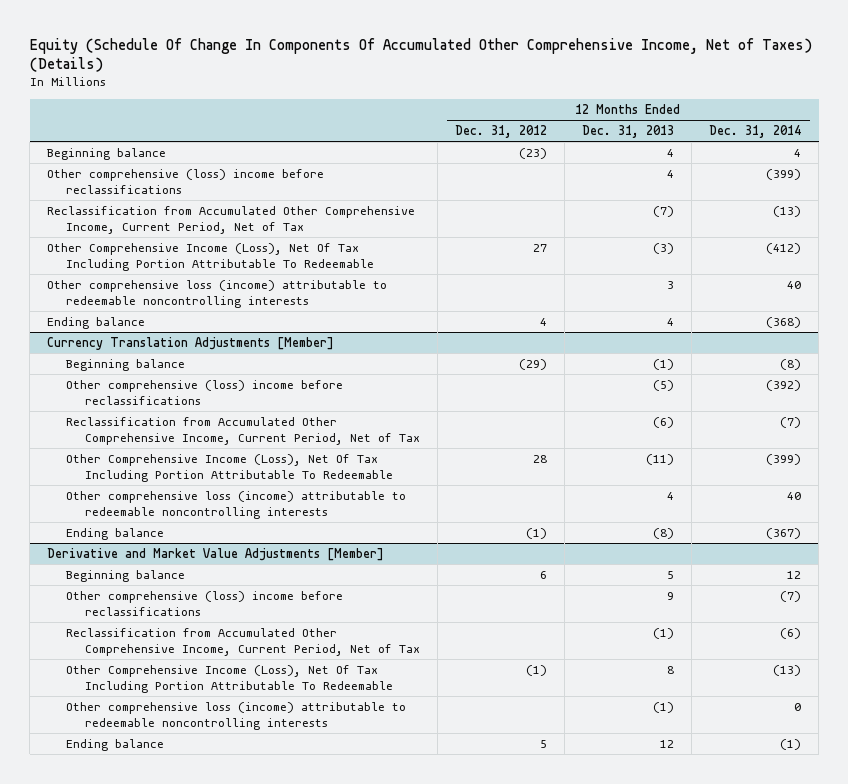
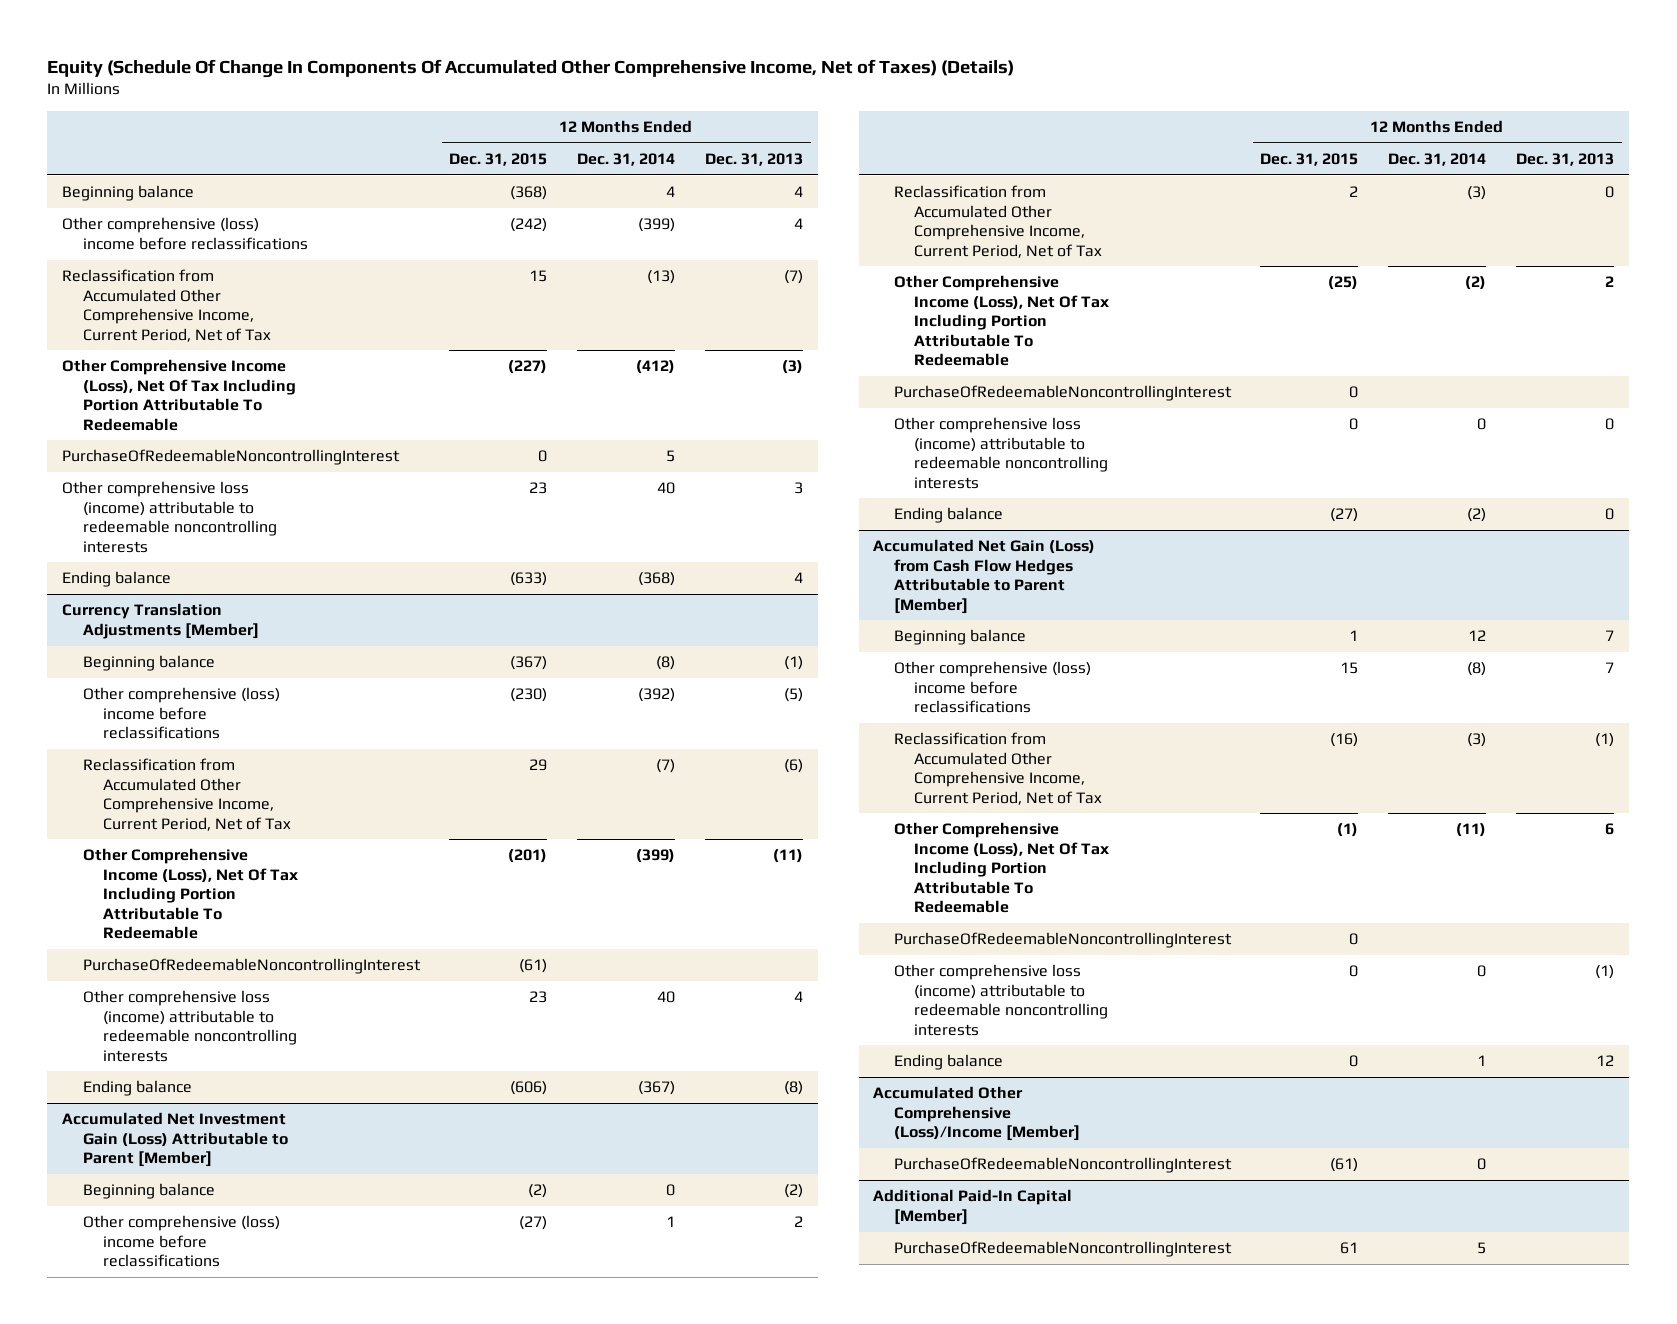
- | 12 Months Ended Dec. 31, 2012 | 12 Months Ended Dec. 31, 2013 | 12 Months Ended Dec. 31, 2014
+ | 12 Months Ended Dec. 31, 2015 | 12 Months Ended Dec. 31, 2014 | 12 Months Ended Dec. 31, 2013
+ PurchaseOfRedeemableNoncontrollingInterest | 0 | 5 |
@ Currency Translation Adjustments [Member]
+ PurchaseOfRedeemableNoncontrollingInterest | (61) | |
- Derivative and Market Value Adjustments [Member]
- Beginning balance | 6 | 5 | 12
- Other comprehensive (loss) income before reclassifications | | 9 | (7)
- Reclassification from Accumulated Other Comprehensive Income, Current Period, Net of Tax | | (1) | (6)
- Other Comprehensive Income (Loss), Net Of Tax Including Portion Attributable To Redeemable | (1) | 8 | (13)
+ Accumulated Net Investment Gain (Loss) Attributable to Parent [Member]
+ Beginning balance | (2) | 0 | (2)
+ Other comprehensive (loss) income before reclassifications | (27) | 1 | 2
+ Reclassification from Accumulated Other Comprehensive Income, Current Period, Net of Tax | 2 | (3) | 0
+ Other Comprehensive Income (Loss), Net Of Tax Including Portion Attributable To Redeemable | (25) | (2) | 2
+ PurchaseOfRedeemableNoncontrollingInterest | 0 | |
+ Other comprehensive loss (income) attributable to redeemable noncontrolling interests | 0 | 0 | 0
+ Ending balance | (27) | (2) | 0
+ Accumulated Net Gain (Loss) from Cash Flow Hedges Attributable to Parent [Member]
+ Beginning balance | 1 | 12 | 7
+ Other comprehensive (loss) income before reclassifications | 15 | (8) | 7
+ Reclassification from Accumulated Other Comprehensive Income, Current Period, Net of Tax | (16) | (3) | (1)
+ Other Comprehensive Income (Loss), Net Of Tax Including Portion Attributable To Redeemable | (1) | (11) | 6
+ PurchaseOfRedeemableNoncontrollingInterest | 0 | |
- Ending balance | 5 | 12 | (1)
+ Ending balance | 0 | 1 | 12
+ Accumulated Other Comprehensive (Loss)/Income [Member]
+ PurchaseOfRedeemableNoncontrollingInterest | (61) | 0 |
+ Additional Paid-In Capital [Member]
+ PurchaseOfRedeemableNoncontrollingInterest | 61 | 5 |

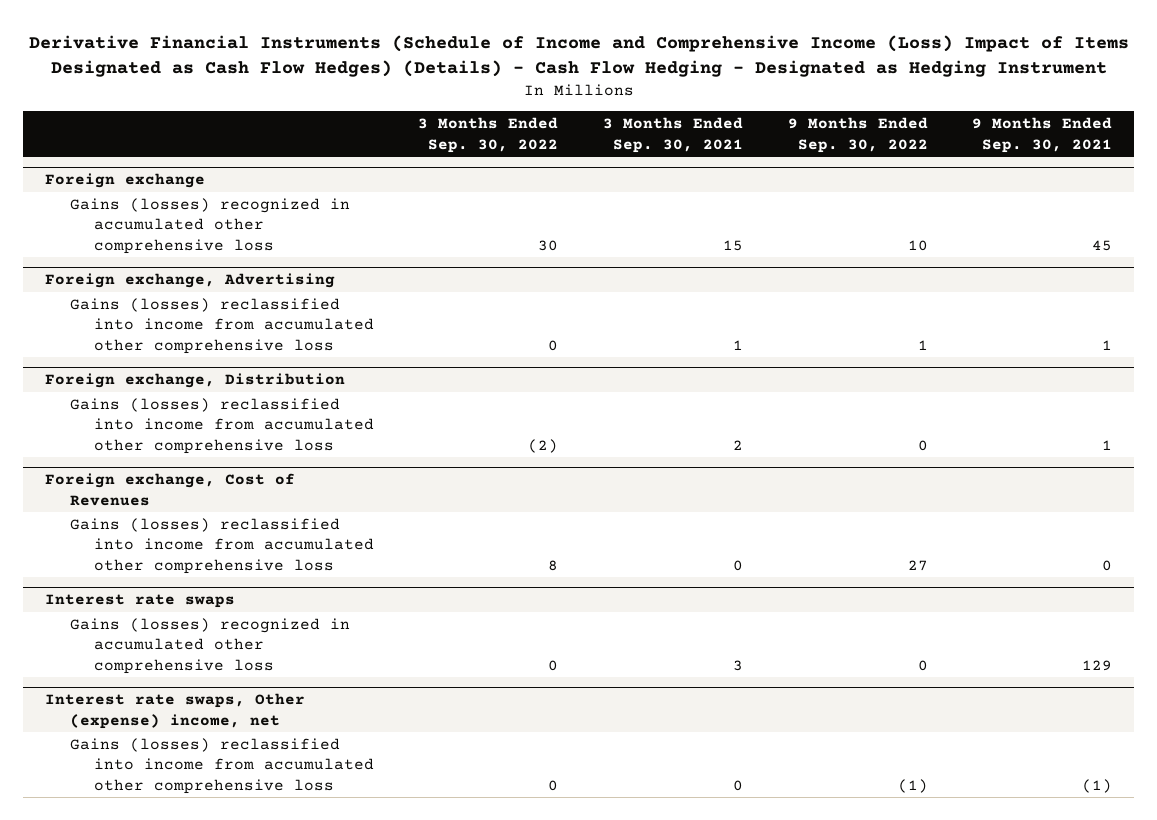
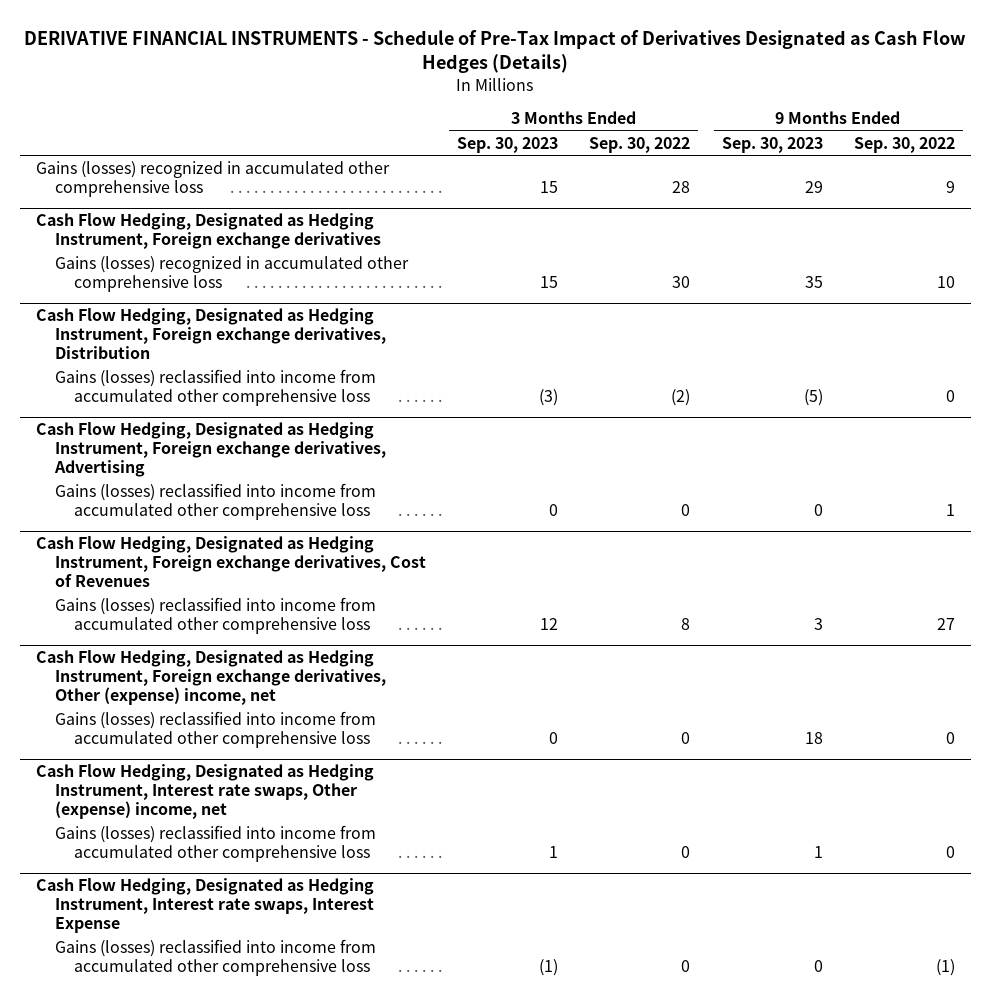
- Derivative Financial Instruments (Schedule of Income and Comprehensive Income (Loss) Impact of Items Designated as Cash Flow Hedges) (Details) - Cash Flow Hedging - Designated as Hedging Instrument
+ DERIVATIVE FINANCIAL INSTRUMENTS - Schedule of Pre-Tax Impact of Derivatives Designated as Cash Flow Hedges (Details)
- | 3 Months Ended Sep. 30, 2022 | 3 Months Ended Sep. 30, 2021 | 9 Months Ended Sep. 30, 2022 | 9 Months Ended Sep. 30, 2021
+ | 3 Months Ended Sep. 30, 2023 | 3 Months Ended Sep. 30, 2022 | 9 Months Ended Sep. 30, 2023 | 9 Months Ended Sep. 30, 2022
- Foreign exchange
+ Gains (losses) recognized in accumulated other comprehensive loss | 15 | 28 | 29 | 9
+ Cash Flow Hedging, Designated as Hedging Instrument, Foreign exchange derivatives
- Foreign exchange, Advertising
- Gains (losses) reclassified into income from accumulated other comprehensive loss | 0 | 1 | 1 | 1
- Foreign exchange, Distribution
+ Cash Flow Hedging, Designated as Hedging Instrument, Foreign exchange derivatives, Distribution
- Foreign exchange, Cost of Revenues
+ Cash Flow Hedging, Designated as Hedging Instrument, Foreign exchange derivatives, Advertising
+ Gains (losses) reclassified into income from accumulated other comprehensive loss | 0 | 0 | 0 | 1
+ Cash Flow Hedging, Designated as Hedging Instrument, Foreign exchange derivatives, Cost of Revenues
- Interest rate swaps
- Gains (losses) recognized in accumulated other comprehensive loss | 0 | 3 | 0 | 129
- Interest rate swaps, Other (expense) income, net
+ Cash Flow Hedging, Designated as Hedging Instrument, Foreign exchange derivatives, Other (expense) income, net
+ Gains (losses) reclassified into income from accumulated other comprehensive loss | 0 | 0 | 18 | 0
+ Cash Flow Hedging, Designated as Hedging Instrument, Interest rate swaps, Other (expense) income, net
+ Gains (losses) reclassified into income from accumulated other comprehensive loss | 1 | 0 | 1 | 0
+ Cash Flow Hedging, Designated as Hedging Instrument, Interest rate swaps, Interest Expense

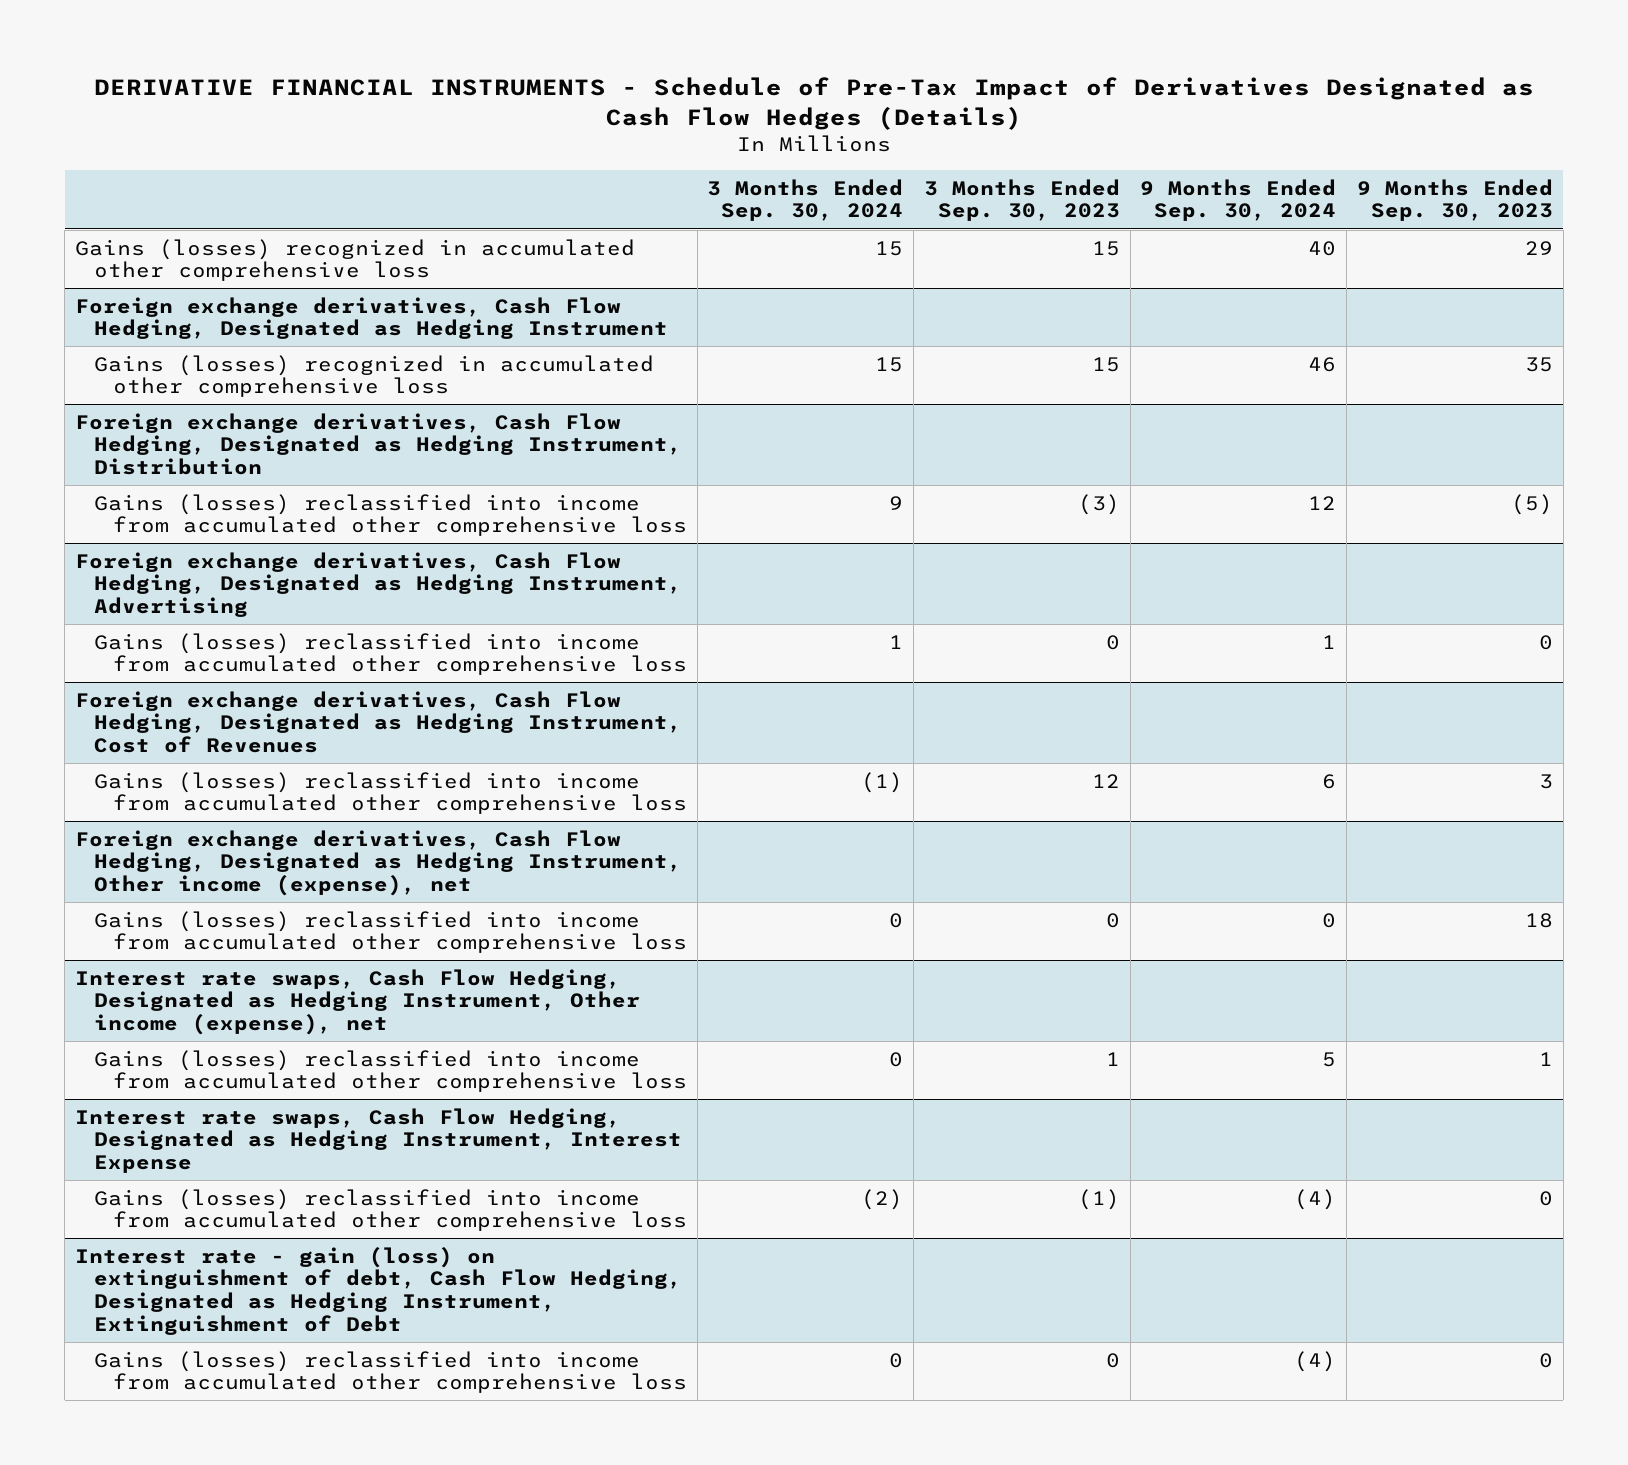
- | 3 Months Ended Sep. 30, 2023 | 3 Months Ended Sep. 30, 2022 | 9 Months Ended Sep. 30, 2023 | 9 Months Ended Sep. 30, 2022
+ | 3 Months Ended Sep. 30, 2024 | 3 Months Ended Sep. 30, 2023 | 9 Months Ended Sep. 30, 2024 | 9 Months Ended Sep. 30, 2023
- Cash Flow Hedging, Designated as Hedging Instrument, Foreign exchange derivatives
+ Foreign exchange derivatives, Cash Flow Hedging, Designated as Hedging Instrument
- Cash Flow Hedging, Designated as Hedging Instrument, Foreign exchange derivatives, Distribution
+ Foreign exchange derivatives, Cash Flow Hedging, Designated as Hedging Instrument, Distribution
- Cash Flow Hedging, Designated as Hedging Instrument, Foreign exchange derivatives, Advertising
+ Foreign exchange derivatives, Cash Flow Hedging, Designated as Hedging Instrument, Advertising
- Cash Flow Hedging, Designated as Hedging Instrument, Foreign exchange derivatives, Cost of Revenues
+ Foreign exchange derivatives, Cash Flow Hedging, Designated as Hedging Instrument, Cost of Revenues
- Cash Flow Hedging, Designated as Hedging Instrument, Foreign exchange derivatives, Other (expense) income, net
+ Foreign exchange derivatives, Cash Flow Hedging, Designated as Hedging Instrument, Other income (expense), net
- Cash Flow Hedging, Designated as Hedging Instrument, Interest rate swaps, Other (expense) income, net
+ Interest rate swaps, Cash Flow Hedging, Designated as Hedging Instrument, Other income (expense), net
- Cash Flow Hedging, Designated as Hedging Instrument, Interest rate swaps, Interest Expense
+ Interest rate swaps, Cash Flow Hedging, Designated as Hedging Instrument, Interest Expense
+ Interest rate - gain (loss) on extinguishment of debt, Cash Flow Hedging, Designated as Hedging Instrument, Extinguishment of Debt
+ Gains (losses) reclassified into income from accumulated other comprehensive loss | 0 | 0 | (4) | 0

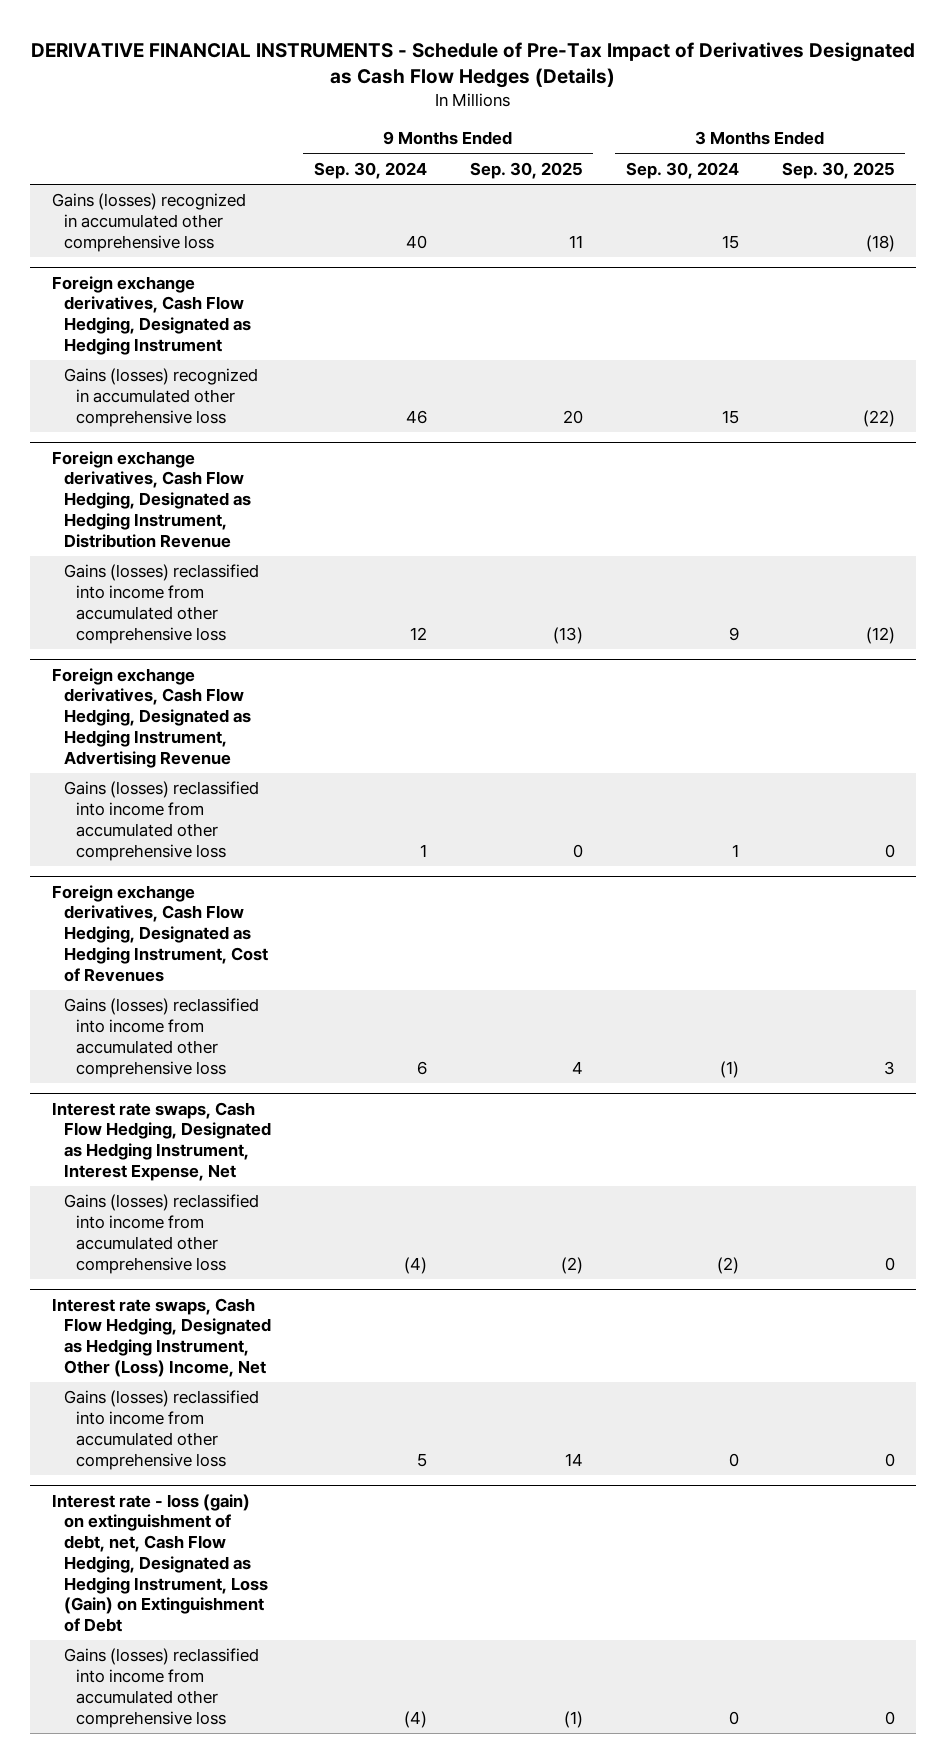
- | 3 Months Ended Sep. 30, 2024 | 3 Months Ended Sep. 30, 2023 | 9 Months Ended Sep. 30, 2024 | 9 Months Ended Sep. 30, 2023
+ | 9 Months Ended Sep. 30, 2024 | 9 Months Ended Sep. 30, 2025 | 3 Months Ended Sep. 30, 2024 | 3 Months Ended Sep. 30, 2025
- Foreign exchange derivatives, Cash Flow Hedging, Designated as Hedging Instrument, Distribution
+ Foreign exchange derivatives, Cash Flow Hedging, Designated as Hedging Instrument, Distribution Revenue
- Foreign exchange derivatives, Cash Flow Hedging, Designated as Hedging Instrument, Advertising
+ Foreign exchange derivatives, Cash Flow Hedging, Designated as Hedging Instrument, Advertising Revenue
- Foreign exchange derivatives, Cash Flow Hedging, Designated as Hedging Instrument, Other income (expense), net
- Gains (losses) reclassified into income from accumulated other comprehensive loss | 0 | 0 | 0 | 18
- Interest rate swaps, Cash Flow Hedging, Designated as Hedging Instrument, Other income (expense), net
- Gains (losses) reclassified into income from accumulated other comprehensive loss | 0 | 1 | 5 | 1
- Interest rate swaps, Cash Flow Hedging, Designated as Hedging Instrument, Interest Expense
+ Interest rate swaps, Cash Flow Hedging, Designated as Hedging Instrument, Interest Expense, Net
- Interest rate - gain (loss) on extinguishment of debt, Cash Flow Hedging, Designated as Hedging Instrument, Extinguishment of Debt
+ Interest rate swaps, Cash Flow Hedging, Designated as Hedging Instrument, Other (Loss) Income, Net
+ Gains (losses) reclassified into income from accumulated other comprehensive loss | 5 | 14 | 0 | 0
+ Interest rate - loss (gain) on extinguishment of debt, net, Cash Flow Hedging, Designated as Hedging Instrument, Loss (Gain) on Extinguishment of Debt

